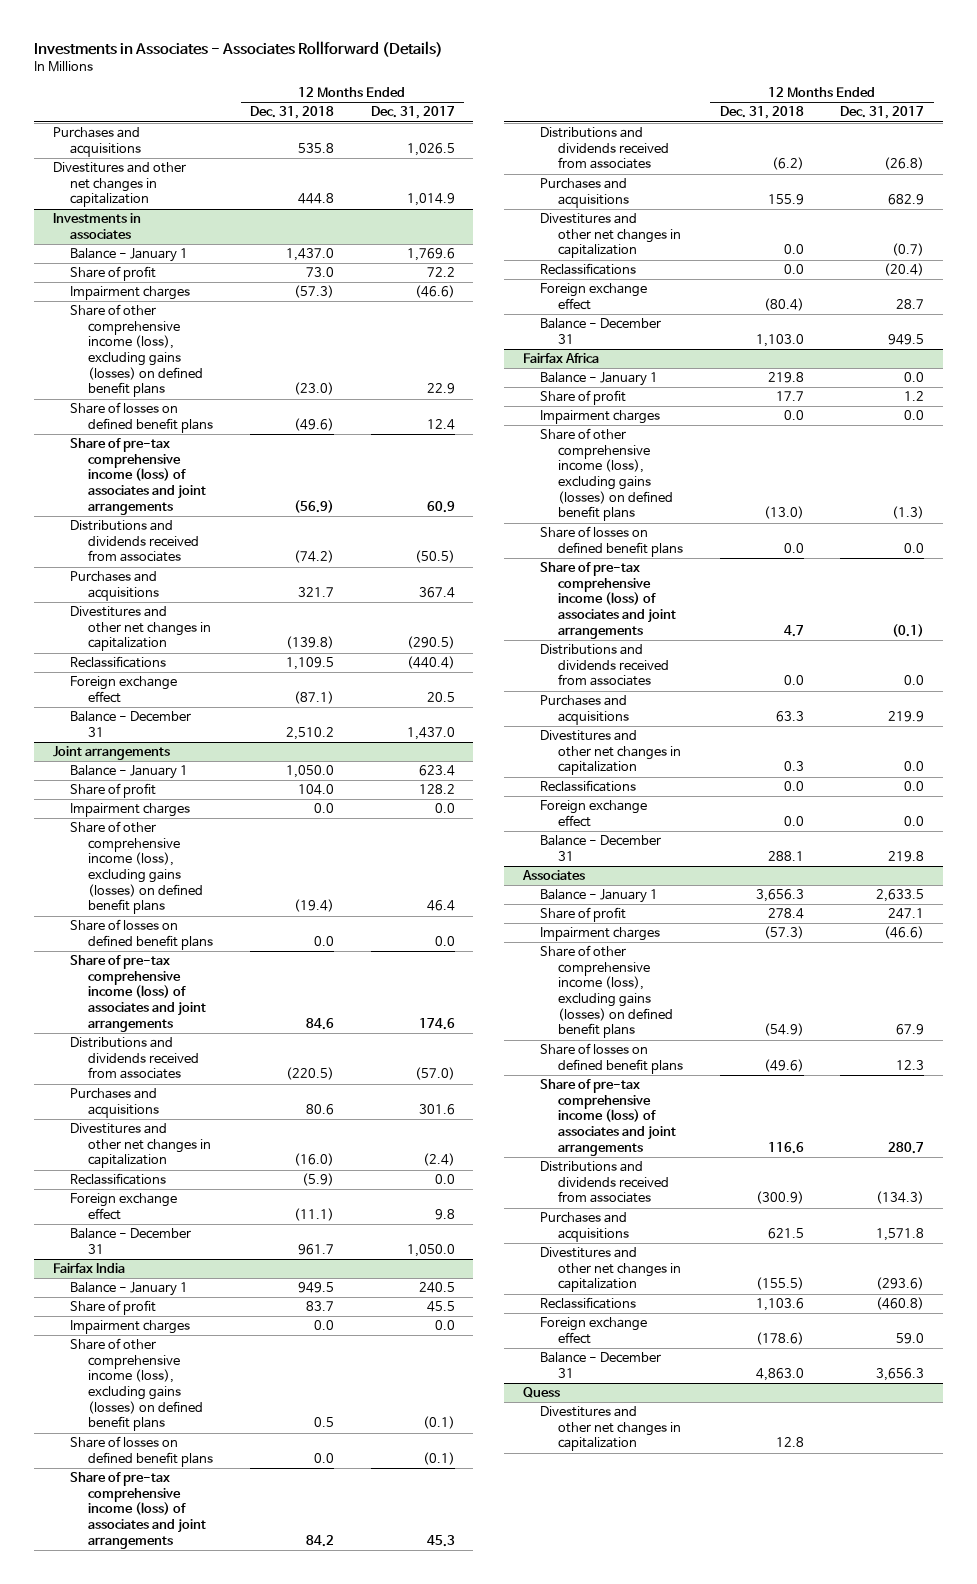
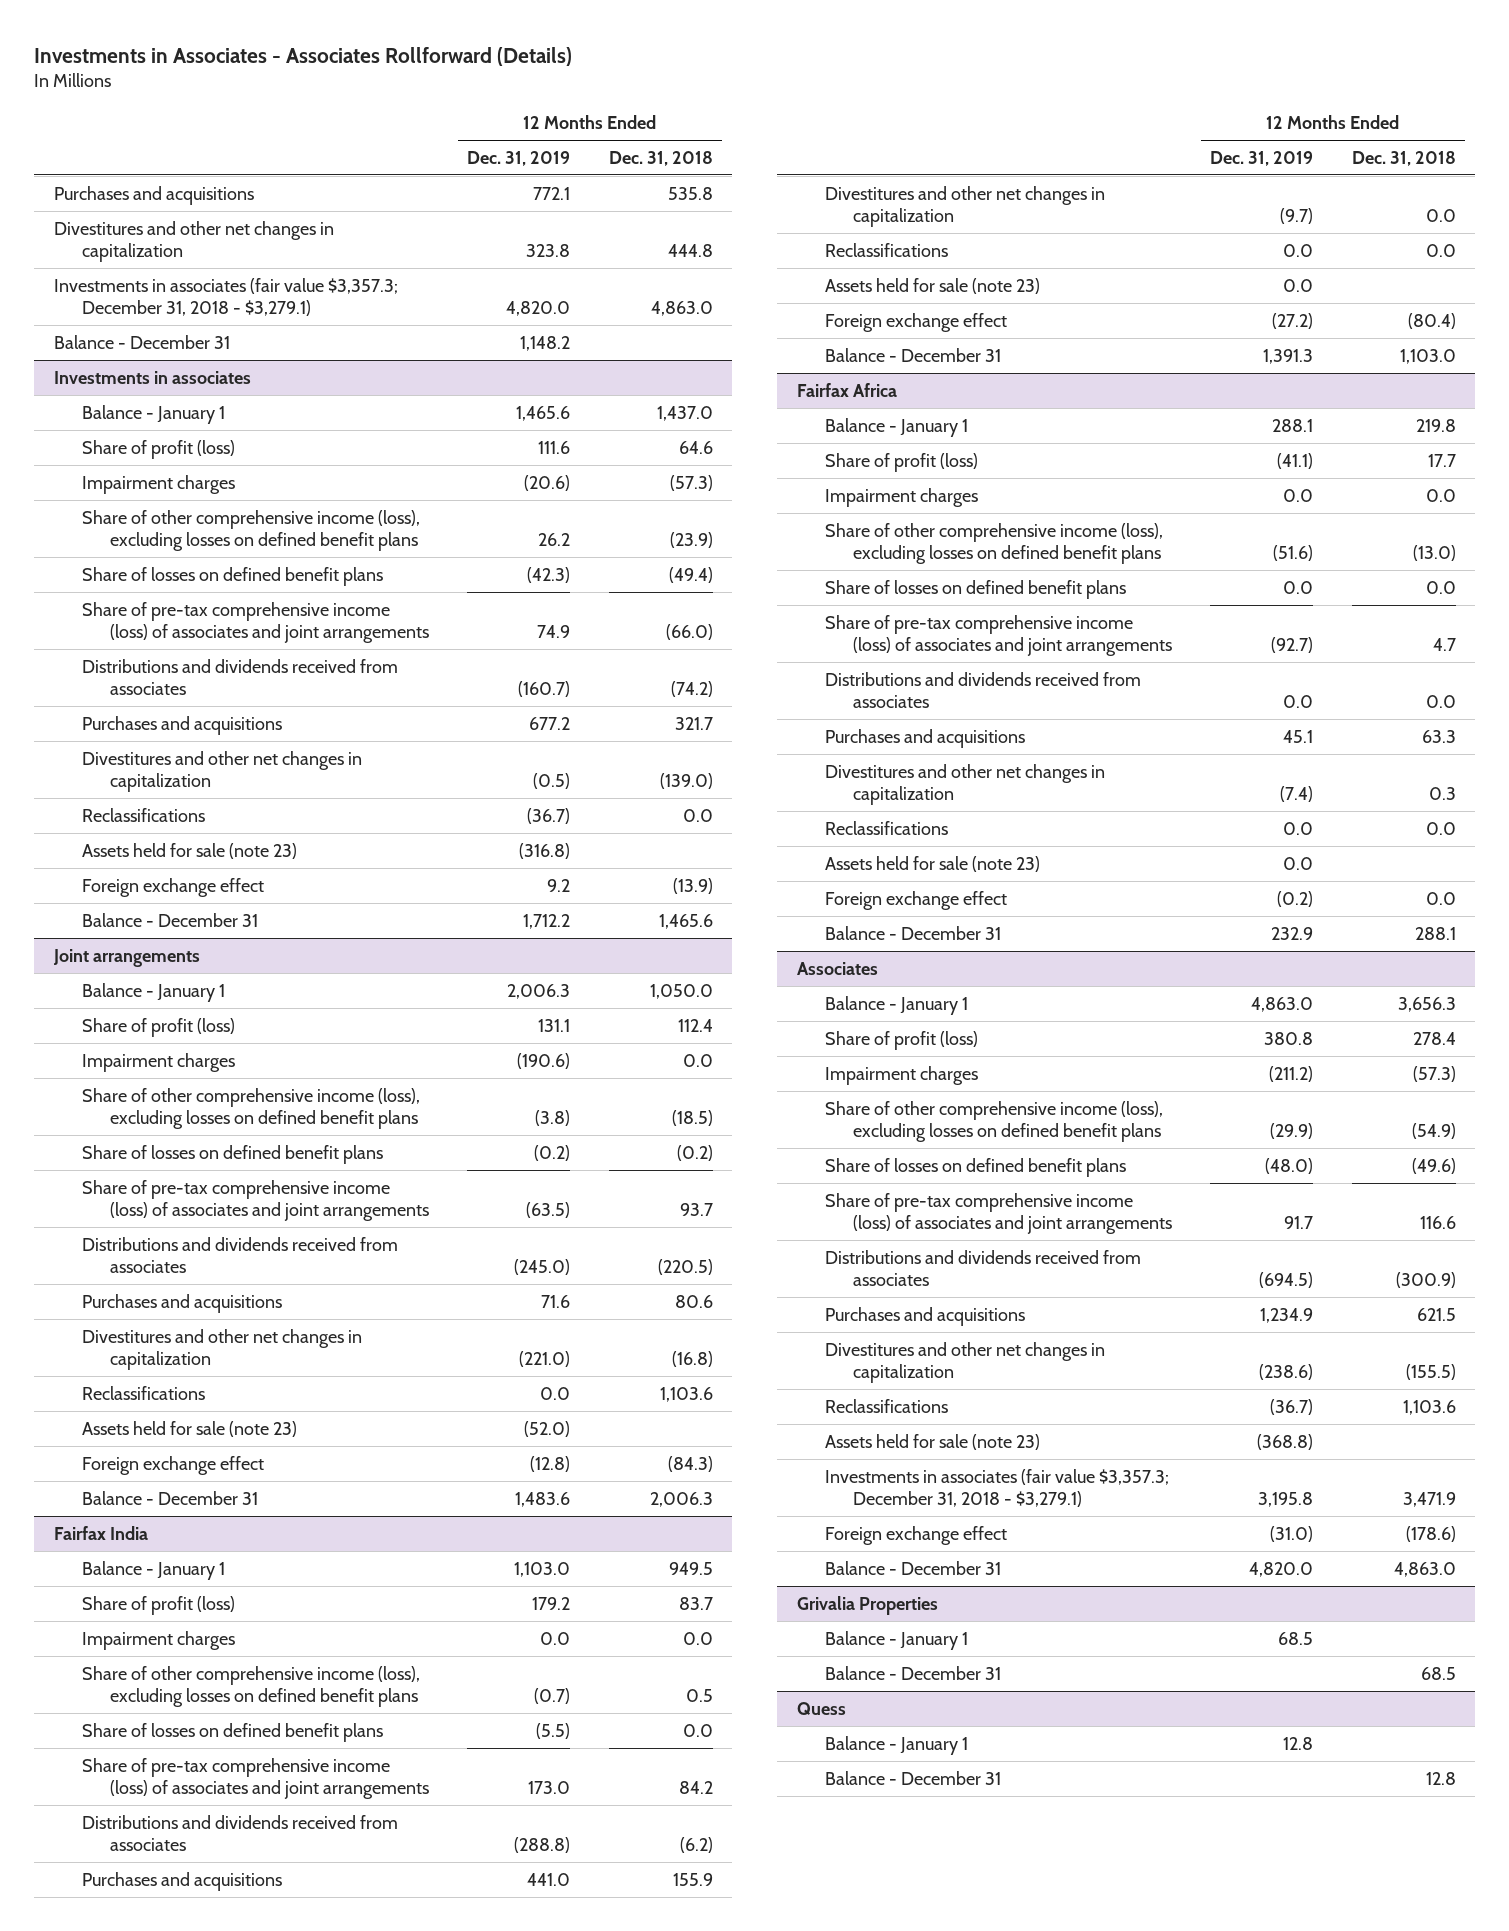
- | 12 Months Ended Dec. 31, 2018 | 12 Months Ended Dec. 31, 2017
+ | 12 Months Ended Dec. 31, 2019 | 12 Months Ended Dec. 31, 2018
+ Investments in associates (fair value $3,357.3; December 31, 2018 - $3,279.1) | 4,820.0 | 4,863.0
+ Balance - December 31 | 1,148.2 |
@ Investments in associates
- Share of profit | 73.0 | 72.2
+ Share of profit (loss) | 111.6 | 64.6
- Share of other comprehensive income (loss), excluding gains (losses) on defined benefit plans | (23.0) | 22.9
- Share of losses on defined benefit plans | (49.6) | 12.4
- Share of pre-tax comprehensive income (loss) of associates and joint arrangements | (56.9) | 60.9
+ Share of other comprehensive income (loss), excluding losses on defined benefit plans | 26.2 | (23.9)
+ Share of losses on defined benefit plans | (42.3) | (49.4)
+ Share of pre-tax comprehensive income (loss) of associates and joint arrangements | 74.9 | (66.0)
- Divestitures and other net changes in capitalization | (139.8) | (290.5)
- Reclassifications | 1,109.5 | (440.4)
- Foreign exchange effect | (87.1) | 20.5
- Balance - December 31 | 2,510.2 | 1,437.0
+ Divestitures and other net changes in capitalization | (0.5) | (139.0)
+ Reclassifications | (36.7) | 0.0
+ Assets held for sale (note 23) | (316.8) |
+ Foreign exchange effect | 9.2 | (13.9)
+ Balance - December 31 | 1,712.2 | 1,465.6
@ Joint arrangements
- Share of profit | 104.0 | 128.2
+ Share of profit (loss) | 131.1 | 112.4
- Share of other comprehensive income (loss), excluding gains (losses) on defined benefit plans | (19.4) | 46.4
- Share of losses on defined benefit plans | 0.0 | 0.0
- Share of pre-tax comprehensive income (loss) of associates and joint arrangements | 84.6 | 174.6
+ Share of other comprehensive income (loss), excluding losses on defined benefit plans | (3.8) | (18.5)
+ Share of losses on defined benefit plans | (0.2) | (0.2)
+ Share of pre-tax comprehensive income (loss) of associates and joint arrangements | (63.5) | 93.7
- Divestitures and other net changes in capitalization | (16.0) | (2.4)
- Reclassifications | (5.9) | 0.0
- Foreign exchange effect | (11.1) | 9.8
- Balance - December 31 | 961.7 | 1,050.0
+ Divestitures and other net changes in capitalization | (221.0) | (16.8)
+ Reclassifications | 0.0 | 1,103.6
+ Assets held for sale (note 23) | (52.0) |
+ Foreign exchange effect | (12.8) | (84.3)
+ Balance - December 31 | 1,483.6 | 2,006.3
@ Fairfax India
- Share of profit | 83.7 | 45.5
+ Share of profit (loss) | 179.2 | 83.7
- Share of other comprehensive income (loss), excluding gains (losses) on defined benefit plans | 0.5 | (0.1)
+ Share of other comprehensive income (loss), excluding losses on defined benefit plans | (0.7) | 0.5
+ Assets held for sale (note 23) | 0.0 |
@ Fairfax Africa
- Share of profit | 17.7 | 1.2
+ Share of profit (loss) | (41.1) | 17.7
- Share of other comprehensive income (loss), excluding gains (losses) on defined benefit plans | (13.0) | (1.3)
+ Share of other comprehensive income (loss), excluding losses on defined benefit plans | (51.6) | (13.0)
+ Assets held for sale (note 23) | 0.0 |
@ Associates
- Share of profit | 278.4 | 247.1
+ Share of profit (loss) | 380.8 | 278.4
- Share of other comprehensive income (loss), excluding gains (losses) on defined benefit plans | (54.9) | 67.9
+ Share of other comprehensive income (loss), excluding losses on defined benefit plans | (29.9) | (54.9)
+ Assets held for sale (note 23) | (368.8) |
+ Investments in associates (fair value $3,357.3; December 31, 2018 - $3,279.1) | 3,195.8 | 3,471.9
+ Grivalia Properties
+ Balance - January 1 | 68.5 |
+ Balance - December 31 | | 68.5
@ Quess
- Divestitures and other net changes in capitalization | 12.8 |
+ Balance - January 1 | 12.8 |
+ Balance - December 31 | | 12.8

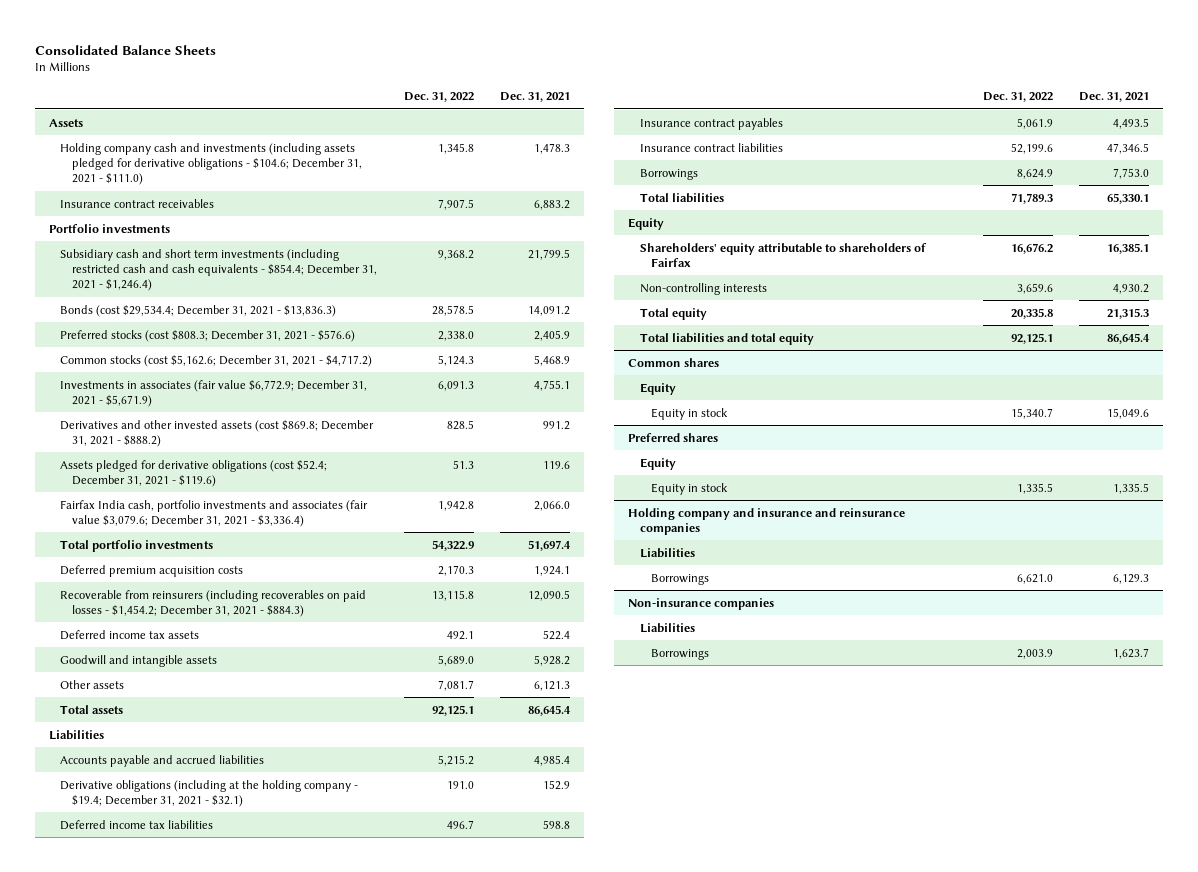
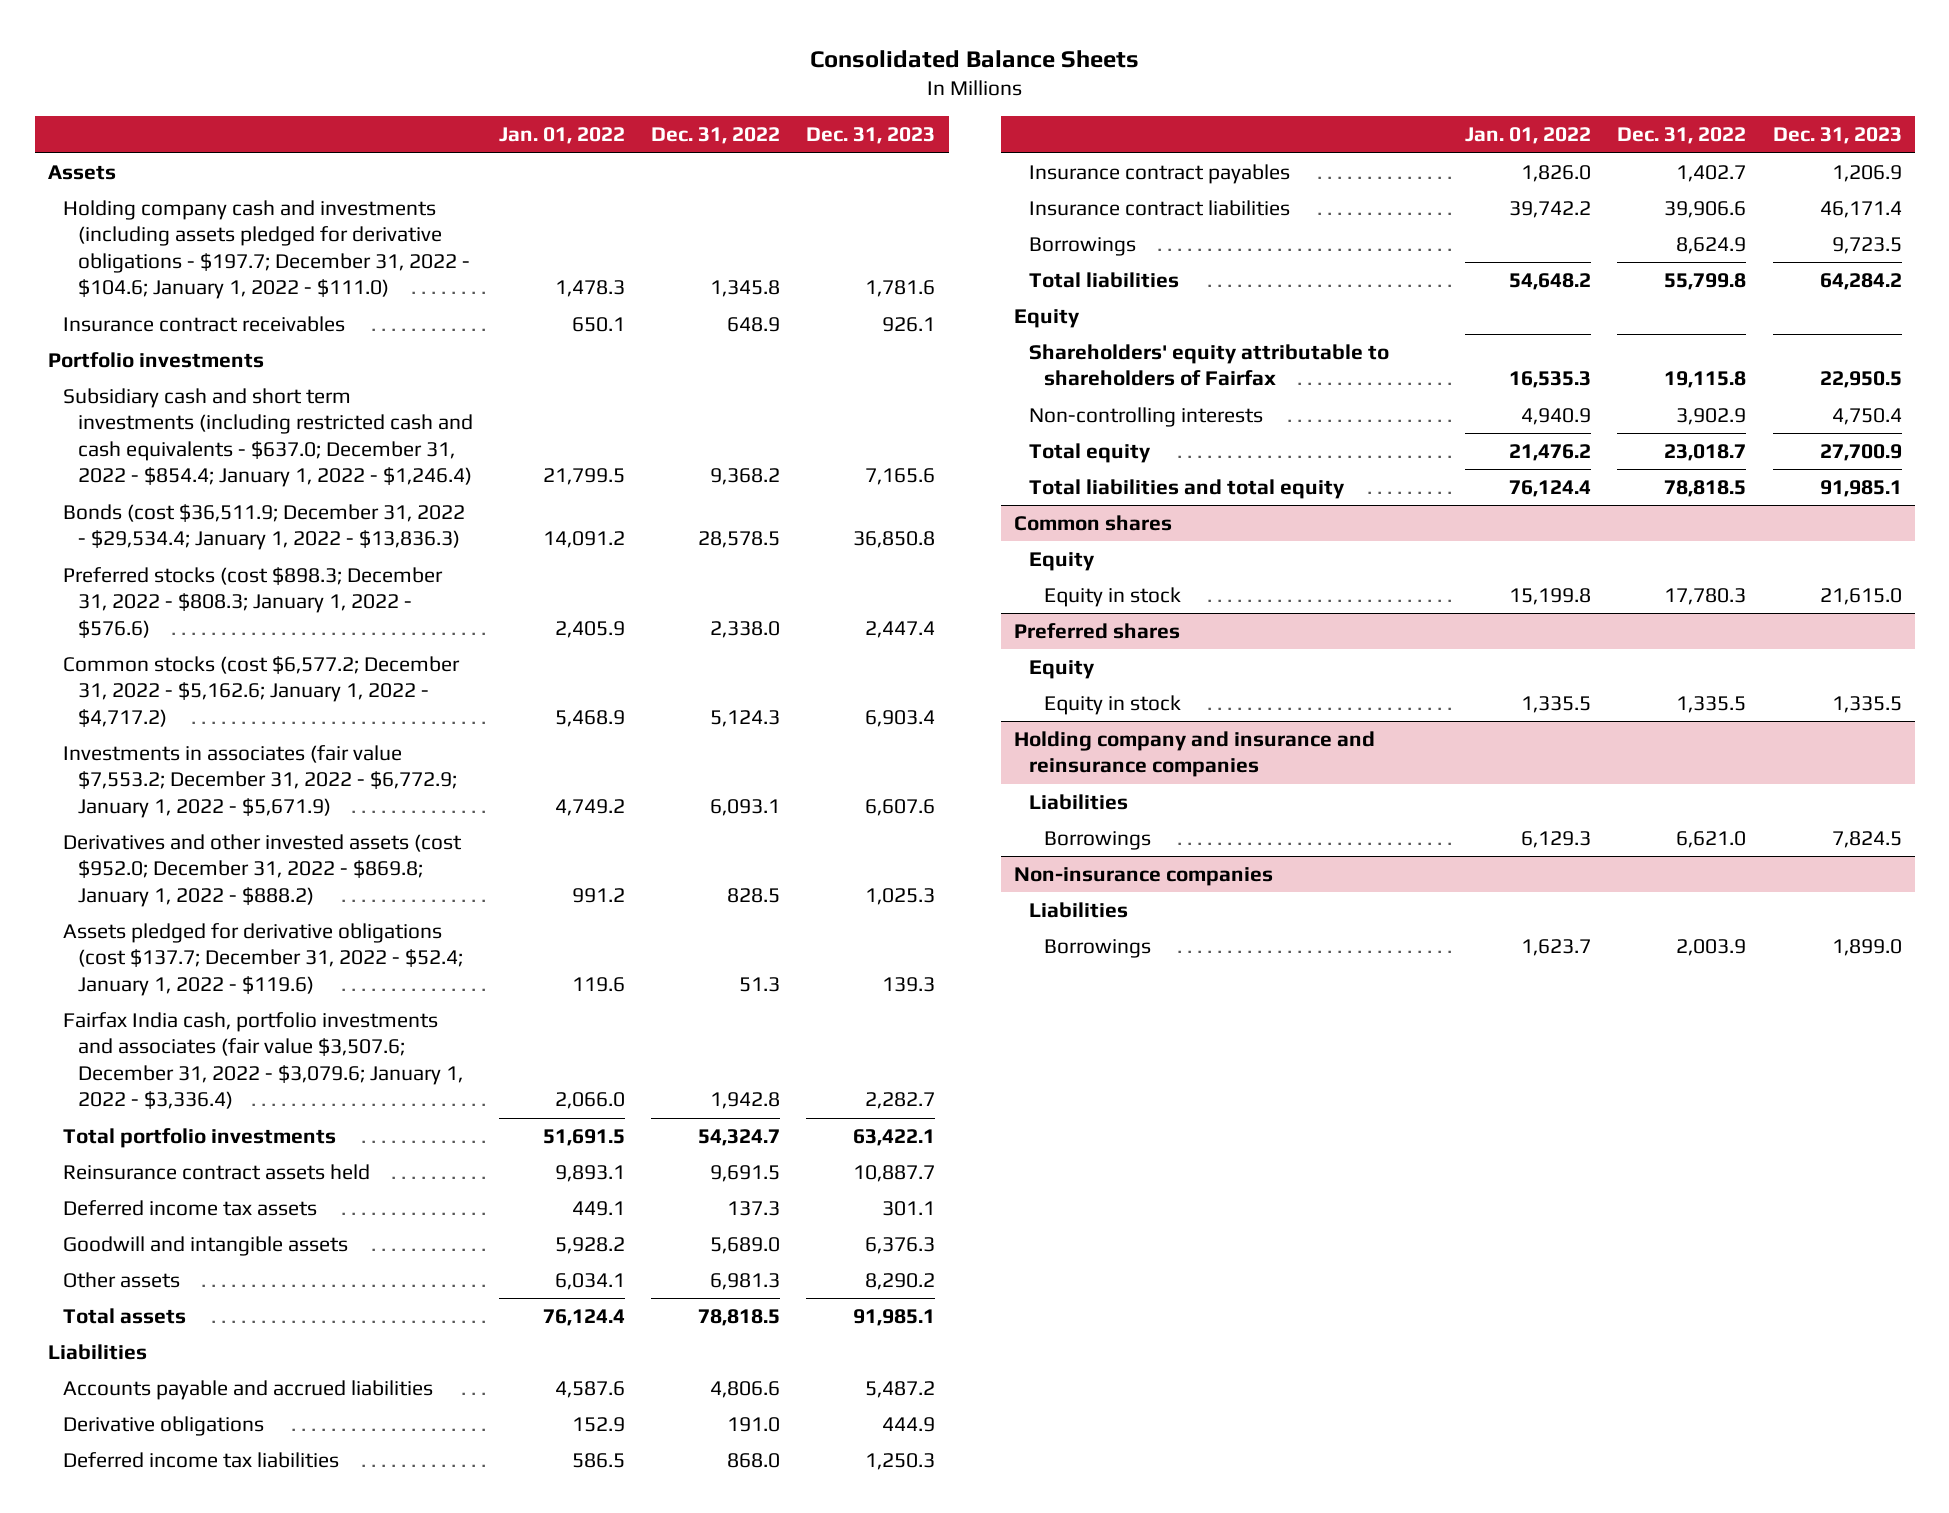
- | Dec. 31, 2022 | Dec. 31, 2021
+ | Jan. 01, 2022 | Dec. 31, 2022 | Dec. 31, 2023
- Holding company cash and investments (including assets pledged for derivative obligations - $104.6; December 31, 2021 - $111.0) | 1,345.8 | 1,478.3
- Insurance contract receivables | 7,907.5 | 6,883.2
+ Holding company cash and investments (including assets pledged for derivative obligations - $197.7; December 31, 2022 - $104.6; January 1, 2022 - $111.0) | 1,478.3 | 1,345.8 | 1,781.6
+ Insurance contract receivables | 650.1 | 648.9 | 926.1
- Subsidiary cash and short term investments (including restricted cash and cash equivalents - $854.4; December 31, 2021 - $1,246.4) | 9,368.2 | 21,799.5
- Bonds (cost $29,534.4; December 31, 2021 - $13,836.3) | 28,578.5 | 14,091.2
- Preferred stocks (cost $808.3; December 31, 2021 - $576.6) | 2,338.0 | 2,405.9
- Common stocks (cost $5,162.6; December 31, 2021 - $4,717.2) | 5,124.3 | 5,468.9
- Investments in associates (fair value $6,772.9; December 31, 2021 - $5,671.9) | 6,091.3 | 4,755.1
- Derivatives and other invested assets (cost $869.8; December 31, 2021 - $888.2) | 828.5 | 991.2
- Assets pledged for derivative obligations (cost $52.4; December 31, 2021 - $119.6) | 51.3 | 119.6
- Fairfax India cash, portfolio investments and associates (fair value $3,079.6; December 31, 2021 - $3,336.4) | 1,942.8 | 2,066.0
- Total portfolio investments | 54,322.9 | 51,697.4
- Deferred premium acquisition costs | 2,170.3 | 1,924.1
- Recoverable from reinsurers (including recoverables on paid losses - $1,454.2; December 31, 2021 - $884.3) | 13,115.8 | 12,090.5
- Deferred income tax assets | 492.1 | 522.4
+ Subsidiary cash and short term investments (including restricted cash and cash equivalents - $637.0; December 31, 2022 - $854.4; January 1, 2022 - $1,246.4) | 21,799.5 | 9,368.2 | 7,165.6
+ Bonds (cost $36,511.9; December 31, 2022 - $29,534.4; January 1, 2022 - $13,836.3) | 14,091.2 | 28,578.5 | 36,850.8
+ Preferred stocks (cost $898.3; December 31, 2022 - $808.3; January 1, 2022 - $576.6) | 2,405.9 | 2,338.0 | 2,447.4
+ Common stocks (cost $6,577.2; December 31, 2022 - $5,162.6; January 1, 2022 - $4,717.2) | 5,468.9 | 5,124.3 | 6,903.4
+ Investments in associates (fair value $7,553.2; December 31, 2022 - $6,772.9; January 1, 2022 - $5,671.9) | 4,749.2 | 6,093.1 | 6,607.6
+ Derivatives and other invested assets (cost $952.0; December 31, 2022 - $869.8; January 1, 2022 - $888.2) | 991.2 | 828.5 | 1,025.3
+ Assets pledged for derivative obligations (cost $137.7; December 31, 2022 - $52.4; January 1, 2022 - $119.6) | 119.6 | 51.3 | 139.3
+ Fairfax India cash, portfolio investments and associates (fair value $3,507.6; December 31, 2022 - $3,079.6; January 1, 2022 - $3,336.4) | 2,066.0 | 1,942.8 | 2,282.7
+ Total portfolio investments | 51,691.5 | 54,324.7 | 63,422.1
+ Reinsurance contract assets held | 9,893.1 | 9,691.5 | 10,887.7
+ Deferred income tax assets | 449.1 | 137.3 | 301.1
- Other assets | 7,081.7 | 6,121.3
- Total assets | 92,125.1 | 86,645.4
+ Other assets | 6,034.1 | 6,981.3 | 8,290.2
+ Total assets | 76,124.4 | 78,818.5 | 91,985.1
- Accounts payable and accrued liabilities | 5,215.2 | 4,985.4
- Derivative obligations (including at the holding company - $19.4; December 31, 2021 - $32.1) | 191.0 | 152.9
- Deferred income tax liabilities | 496.7 | 598.8
- Insurance contract payables | 5,061.9 | 4,493.5
- Insurance contract liabilities | 52,199.6 | 47,346.5
+ Accounts payable and accrued liabilities | 4,587.6 | 4,806.6 | 5,487.2
+ Derivative obligations | 152.9 | 191.0 | 444.9
+ Deferred income tax liabilities | 586.5 | 868.0 | 1,250.3
+ Insurance contract payables | 1,826.0 | 1,402.7 | 1,206.9
+ Insurance contract liabilities | 39,742.2 | 39,906.6 | 46,171.4
- Total liabilities | 71,789.3 | 65,330.1
+ Total liabilities | 54,648.2 | 55,799.8 | 64,284.2
- Shareholders' equity attributable to shareholders of Fairfax | 16,676.2 | 16,385.1
- Non-controlling interests | 3,659.6 | 4,930.2
- Total equity | 20,335.8 | 21,315.3
- Total liabilities and total equity | 92,125.1 | 86,645.4
+ Shareholders' equity attributable to shareholders of Fairfax | 16,535.3 | 19,115.8 | 22,950.5
+ Non-controlling interests | 4,940.9 | 3,902.9 | 4,750.4
+ Total equity | 21,476.2 | 23,018.7 | 27,700.9
+ Total liabilities and total equity | 76,124.4 | 78,818.5 | 91,985.1
@ Common shares
- Equity in stock | 15,340.7 | 15,049.6
+ Equity in stock | 15,199.8 | 17,780.3 | 21,615.0

